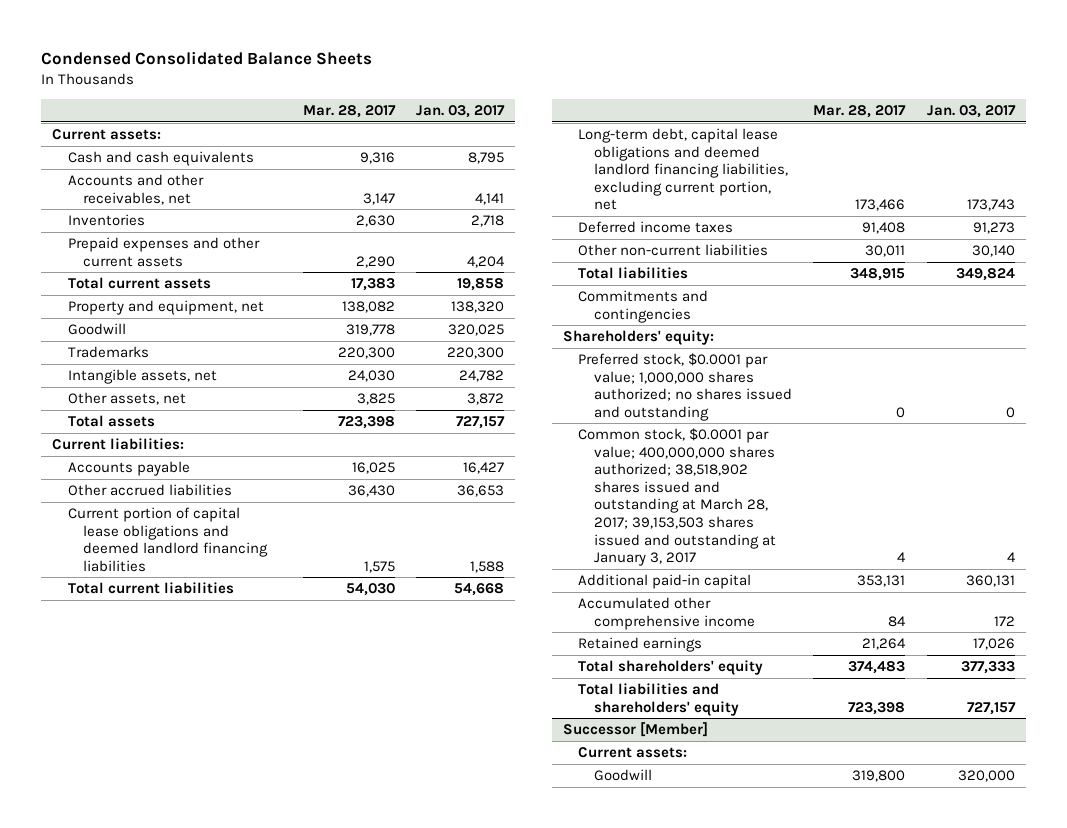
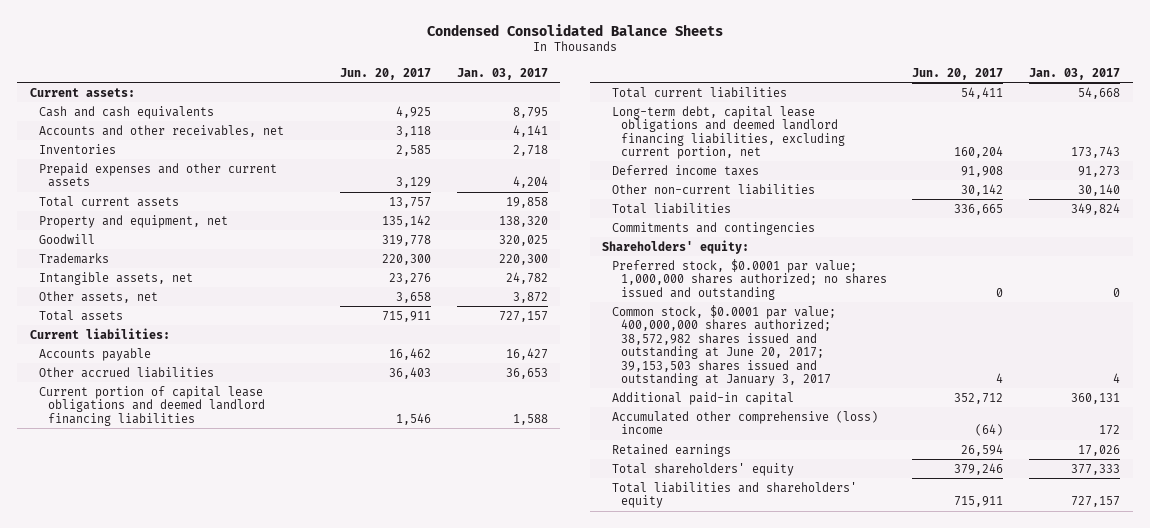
- | Mar. 28, 2017 | Jan. 03, 2017
+ | Jun. 20, 2017 | Jan. 03, 2017
- Common stock, $0.0001 par value; 400,000,000 shares authorized; 38,518,902 shares issued and outstanding at March 28, 2017; 39,153,503 shares issued and outstanding at January 3, 2017 | 4 | 4
+ Common stock, $0.0001 par value; 400,000,000 shares authorized; 38,572,982 shares issued and outstanding at June 20, 2017; 39,153,503 shares issued and outstanding at January 3, 2017 | 4 | 4
- Accumulated other comprehensive income | 84 | 172
+ Accumulated other comprehensive (loss) income | (64) | 172
- Successor [Member]
- Current assets:
- Goodwill | 319,800 | 320,000

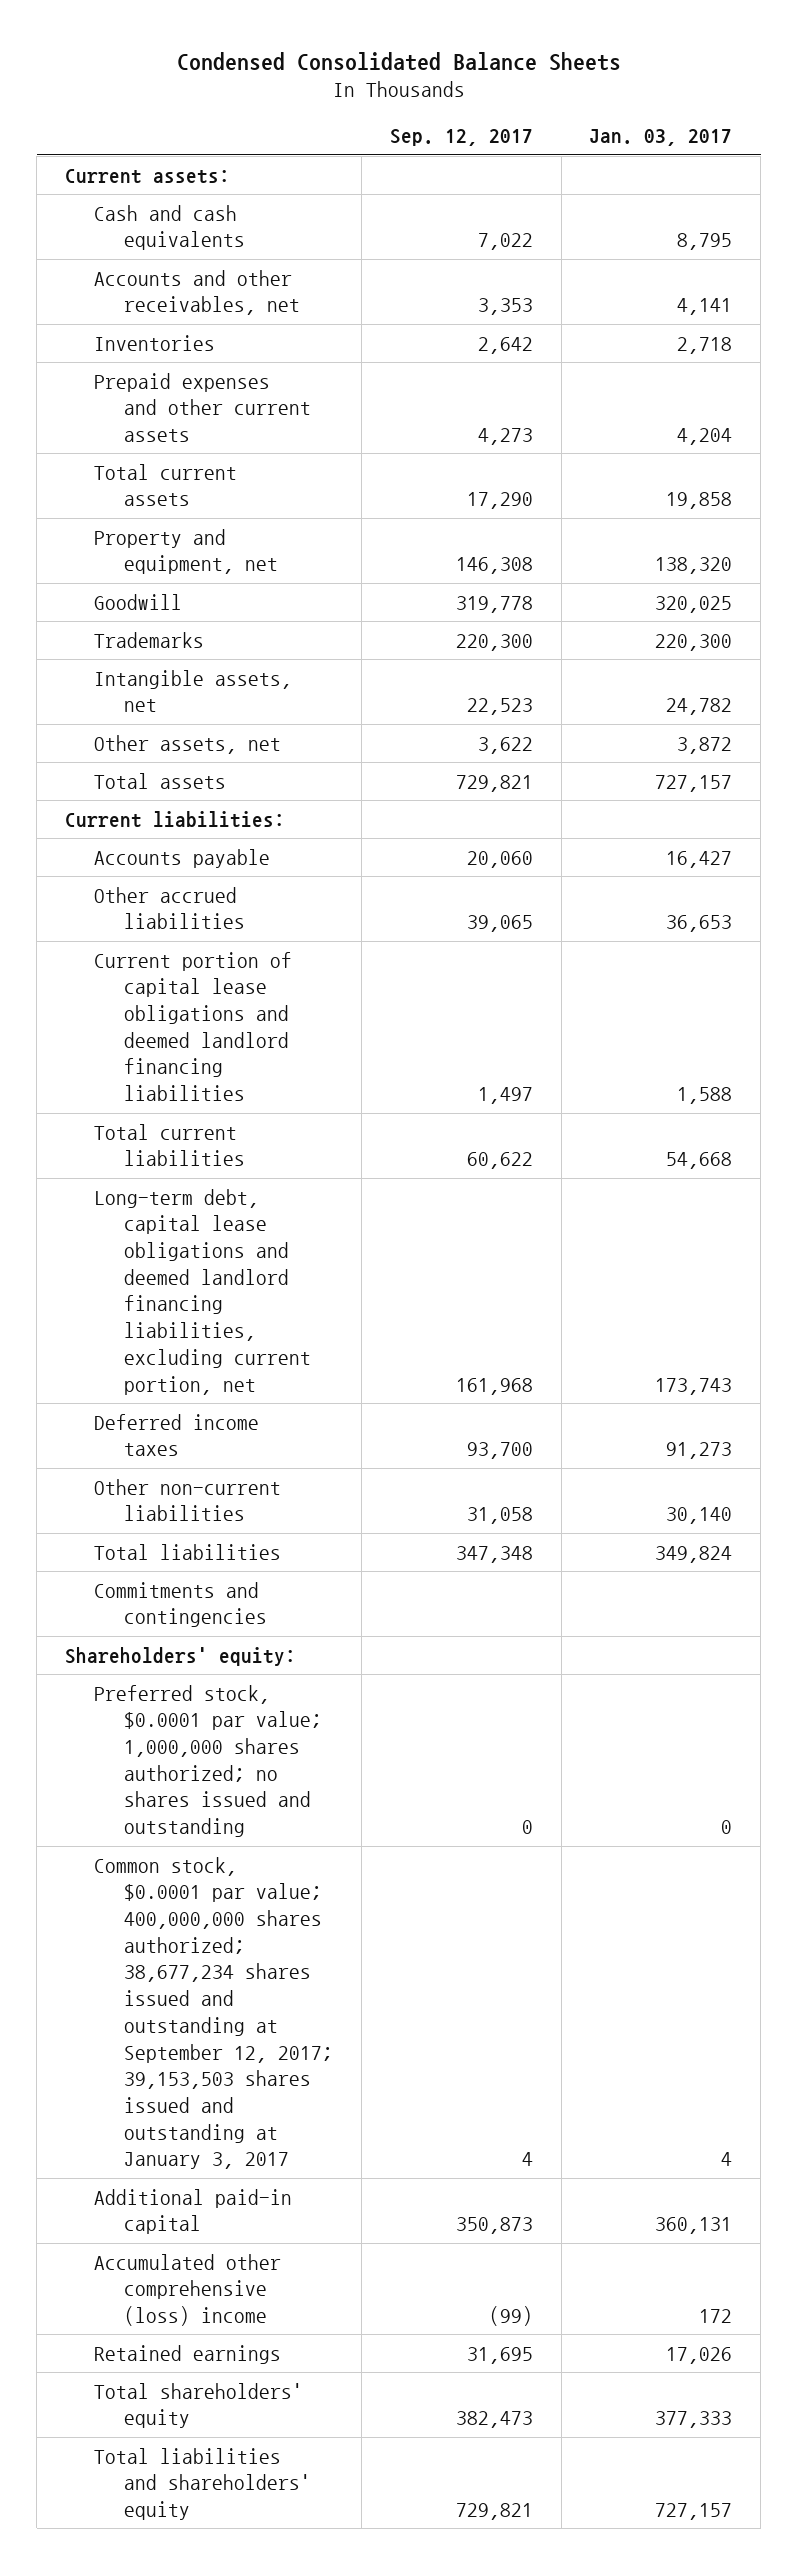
- | Jun. 20, 2017 | Jan. 03, 2017
+ | Sep. 12, 2017 | Jan. 03, 2017
- Common stock, $0.0001 par value; 400,000,000 shares authorized; 38,572,982 shares issued and outstanding at June 20, 2017; 39,153,503 shares issued and outstanding at January 3, 2017 | 4 | 4
+ Common stock, $0.0001 par value; 400,000,000 shares authorized; 38,677,234 shares issued and outstanding at September 12, 2017; 39,153,503 shares issued and outstanding at January 3, 2017 | 4 | 4

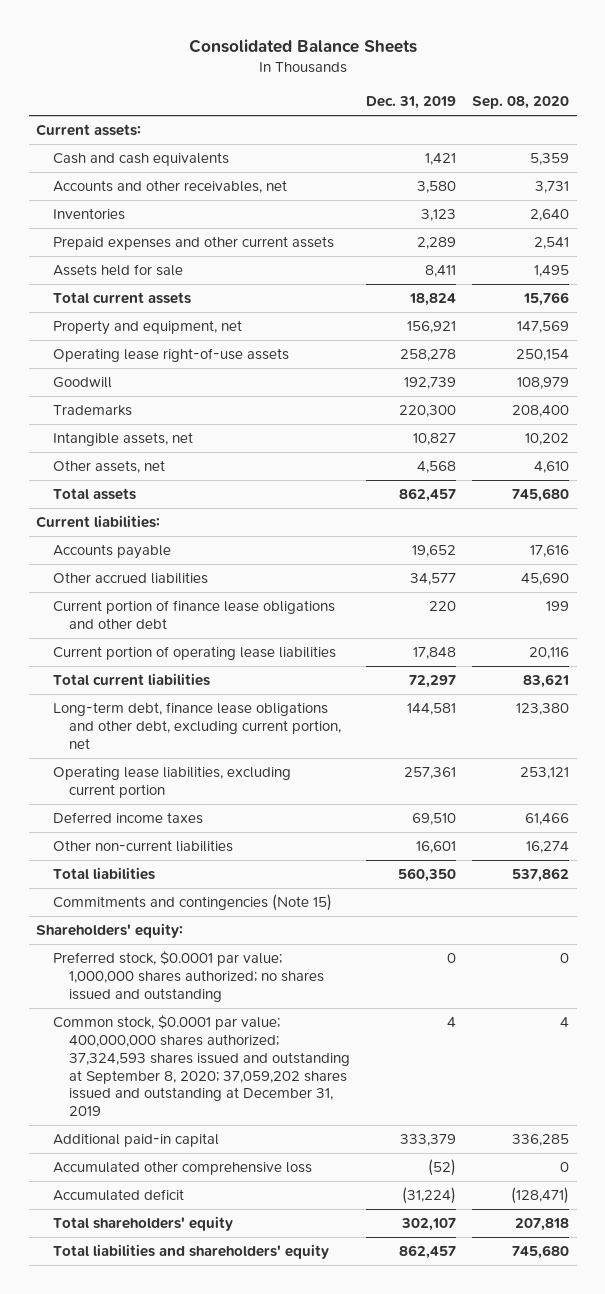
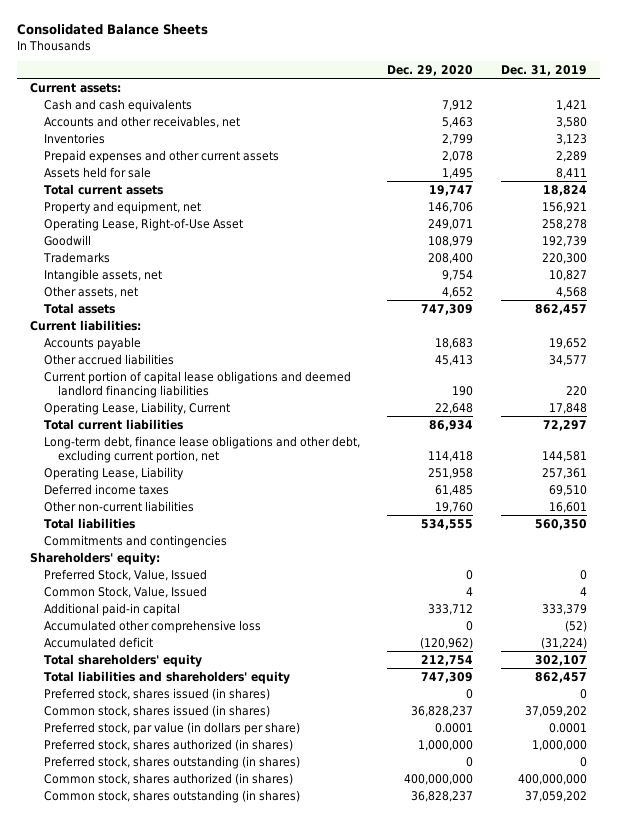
- | Dec. 31, 2019 | Sep. 08, 2020
+ | Dec. 29, 2020 | Dec. 31, 2019
- Operating lease right-of-use assets | 258,278 | 250,154
+ Operating Lease, Right-of-Use Asset | 249,071 | 258,278
- Current portion of finance lease obligations and other debt | 220 | 199
- Current portion of operating lease liabilities | 17,848 | 20,116
+ Current portion of capital lease obligations and deemed landlord financing liabilities | 190 | 220
+ Operating Lease, Liability, Current | 22,648 | 17,848
- Operating lease liabilities, excluding current portion | 257,361 | 253,121
+ Operating Lease, Liability | 251,958 | 257,361
- Commitments and contingencies (Note 15)
+ Commitments and contingencies
- Preferred stock, $0.0001 par value; 1,000,000 shares authorized; no shares issued and outstanding | 0 | 0
- Common stock, $0.0001 par value; 400,000,000 shares authorized; 37,324,593 shares issued and outstanding at September 8, 2020; 37,059,202 shares issued and outstanding at December 31, 2019 | 4 | 4
+ Preferred Stock, Value, Issued | 0 | 0
+ Common Stock, Value, Issued | 4 | 4
+ Preferred stock, shares issued (in shares) | 0 | 0
+ Common stock, shares issued (in shares) | 36,828,237 | 37,059,202
+ Preferred stock, par value (in dollars per share) | 0.0001 | 0.0001
+ Preferred stock, shares authorized (in shares) | 1,000,000 | 1,000,000
+ Preferred stock, shares outstanding (in shares) | 0 | 0
+ Common stock, shares authorized (in shares) | 400,000,000 | 400,000,000
+ Common stock, shares outstanding (in shares) | 36,828,237 | 37,059,202

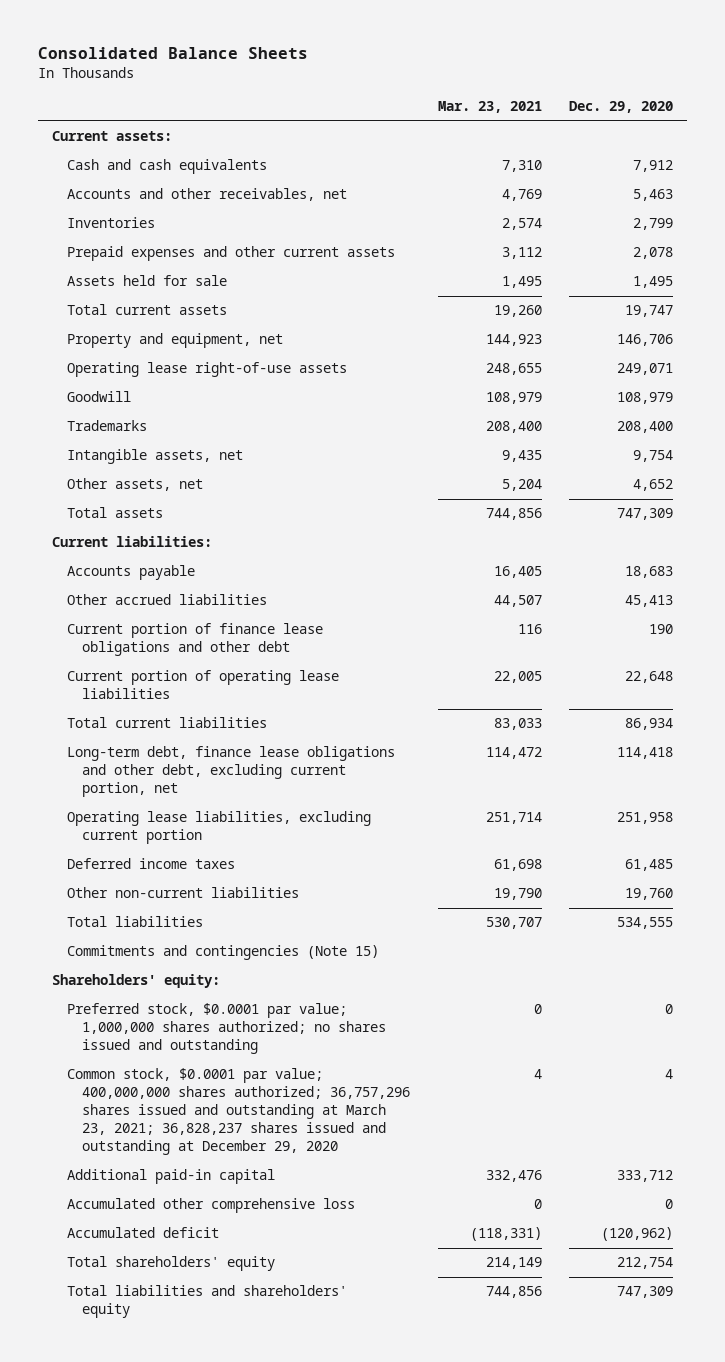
- | Dec. 29, 2020 | Dec. 31, 2019
+ | Mar. 23, 2021 | Dec. 29, 2020
- Operating Lease, Right-of-Use Asset | 249,071 | 258,278
+ Operating lease right-of-use assets | 248,655 | 249,071
- Current portion of capital lease obligations and deemed landlord financing liabilities | 190 | 220
- Operating Lease, Liability, Current | 22,648 | 17,848
+ Current portion of finance lease obligations and other debt | 116 | 190
+ Current portion of operating lease liabilities | 22,005 | 22,648
- Operating Lease, Liability | 251,958 | 257,361
+ Operating lease liabilities, excluding current portion | 251,714 | 251,958
- Commitments and contingencies
+ Commitments and contingencies (Note 15)
- Preferred Stock, Value, Issued | 0 | 0
- Common Stock, Value, Issued | 4 | 4
+ Preferred stock, $0.0001 par value; 1,000,000 shares authorized; no shares issued and outstanding | 0 | 0
+ Common stock, $0.0001 par value; 400,000,000 shares authorized; 36,757,296 shares issued and outstanding at March 23, 2021; 36,828,237 shares issued and outstanding at December 29, 2020 | 4 | 4
- Preferred stock, shares issued (in shares) | 0 | 0
- Common stock, shares issued (in shares) | 36,828,237 | 37,059,202
- Preferred stock, par value (in dollars per share) | 0.0001 | 0.0001
- Preferred stock, shares authorized (in shares) | 1,000,000 | 1,000,000
- Preferred stock, shares outstanding (in shares) | 0 | 0
- Common stock, shares authorized (in shares) | 400,000,000 | 400,000,000
- Common stock, shares outstanding (in shares) | 36,828,237 | 37,059,202

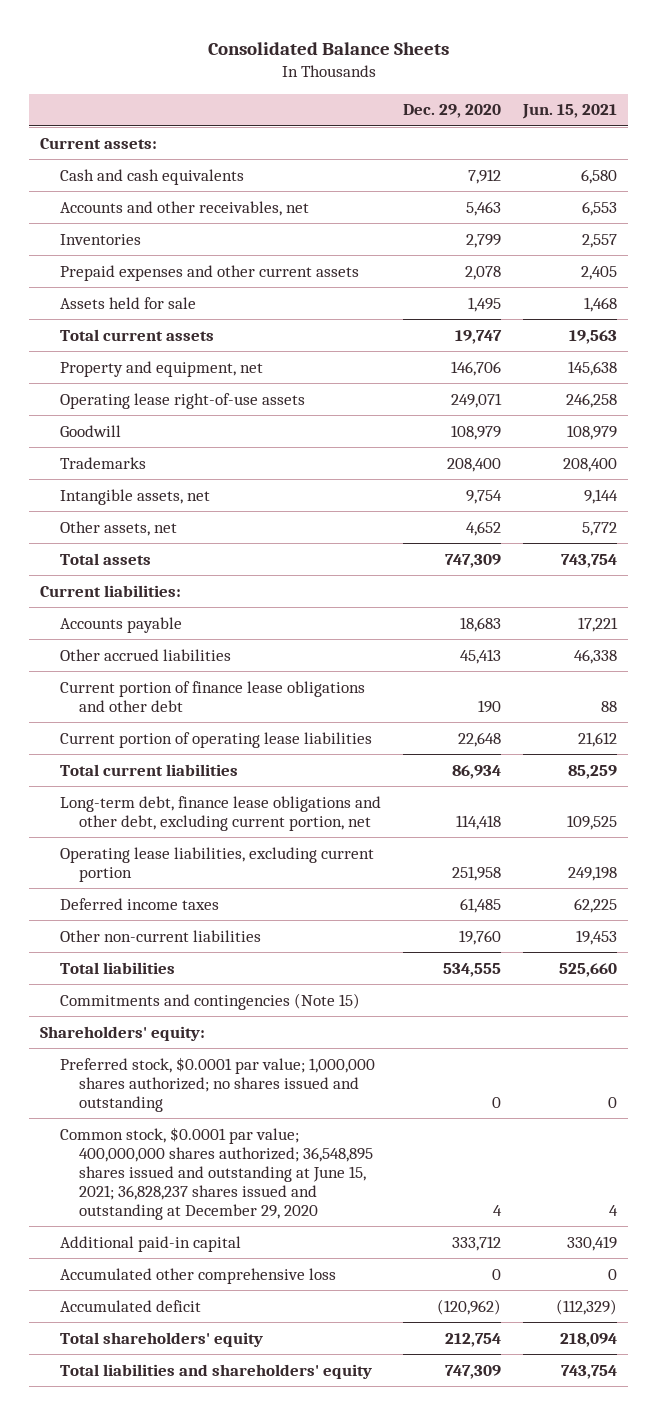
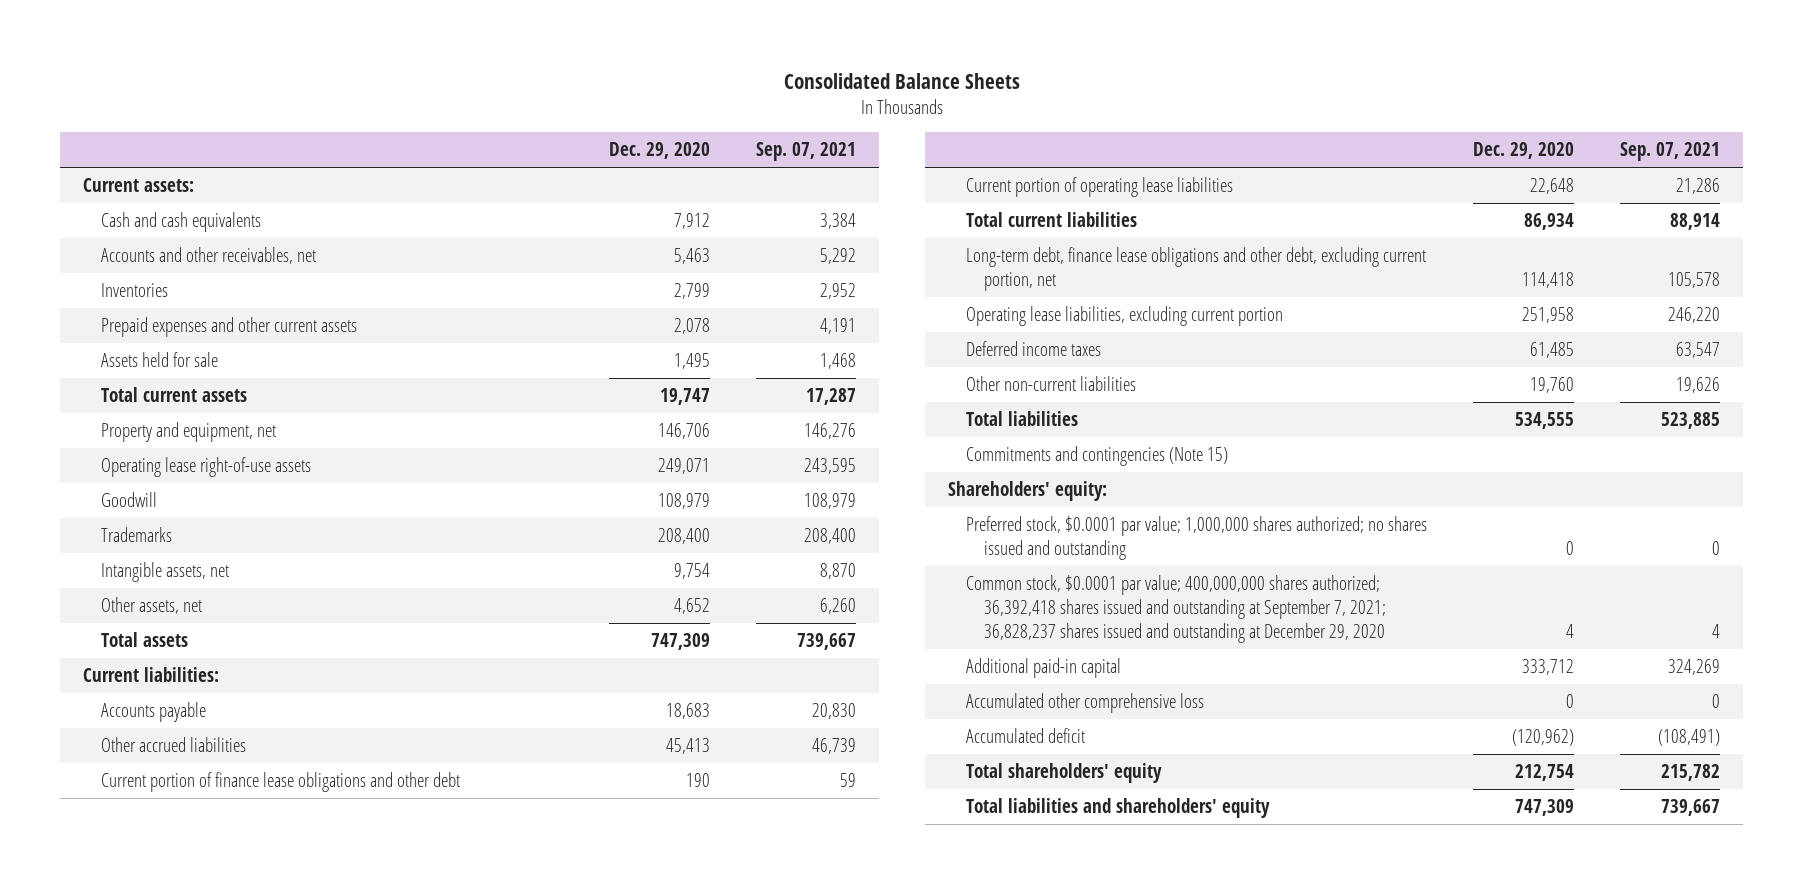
- | Dec. 29, 2020 | Jun. 15, 2021
+ | Dec. 29, 2020 | Sep. 07, 2021
- Common stock, $0.0001 par value; 400,000,000 shares authorized; 36,548,895 shares issued and outstanding at June 15, 2021; 36,828,237 shares issued and outstanding at December 29, 2020 | 4 | 4
+ Common stock, $0.0001 par value; 400,000,000 shares authorized; 36,392,418 shares issued and outstanding at September 7, 2021; 36,828,237 shares issued and outstanding at December 29, 2020 | 4 | 4

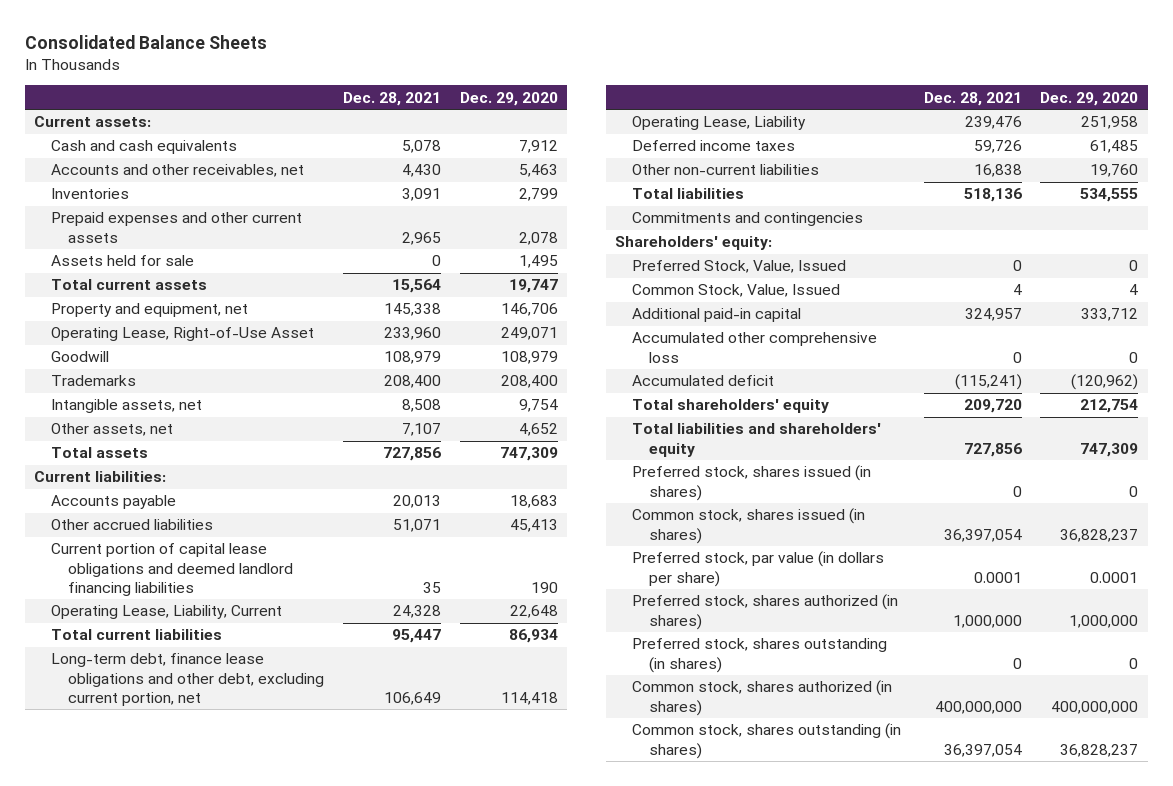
- | Dec. 29, 2020 | Sep. 07, 2021
+ | Dec. 28, 2021 | Dec. 29, 2020
- Operating lease right-of-use assets | 249,071 | 243,595
+ Operating Lease, Right-of-Use Asset | 233,960 | 249,071
- Current portion of finance lease obligations and other debt | 190 | 59
- Current portion of operating lease liabilities | 22,648 | 21,286
+ Current portion of capital lease obligations and deemed landlord financing liabilities | 35 | 190
+ Operating Lease, Liability, Current | 24,328 | 22,648
- Operating lease liabilities, excluding current portion | 251,958 | 246,220
+ Operating Lease, Liability | 239,476 | 251,958
- Commitments and contingencies (Note 15)
+ Commitments and contingencies
- Preferred stock, $0.0001 par value; 1,000,000 shares authorized; no shares issued and outstanding | 0 | 0
- Common stock, $0.0001 par value; 400,000,000 shares authorized; 36,392,418 shares issued and outstanding at September 7, 2021; 36,828,237 shares issued and outstanding at December 29, 2020 | 4 | 4
+ Preferred Stock, Value, Issued | 0 | 0
+ Common Stock, Value, Issued | 4 | 4
+ Preferred stock, shares issued (in shares) | 0 | 0
+ Common stock, shares issued (in shares) | 36,397,054 | 36,828,237
+ Preferred stock, par value (in dollars per share) | 0.0001 | 0.0001
+ Preferred stock, shares authorized (in shares) | 1,000,000 | 1,000,000
+ Preferred stock, shares outstanding (in shares) | 0 | 0
+ Common stock, shares authorized (in shares) | 400,000,000 | 400,000,000
+ Common stock, shares outstanding (in shares) | 36,397,054 | 36,828,237

